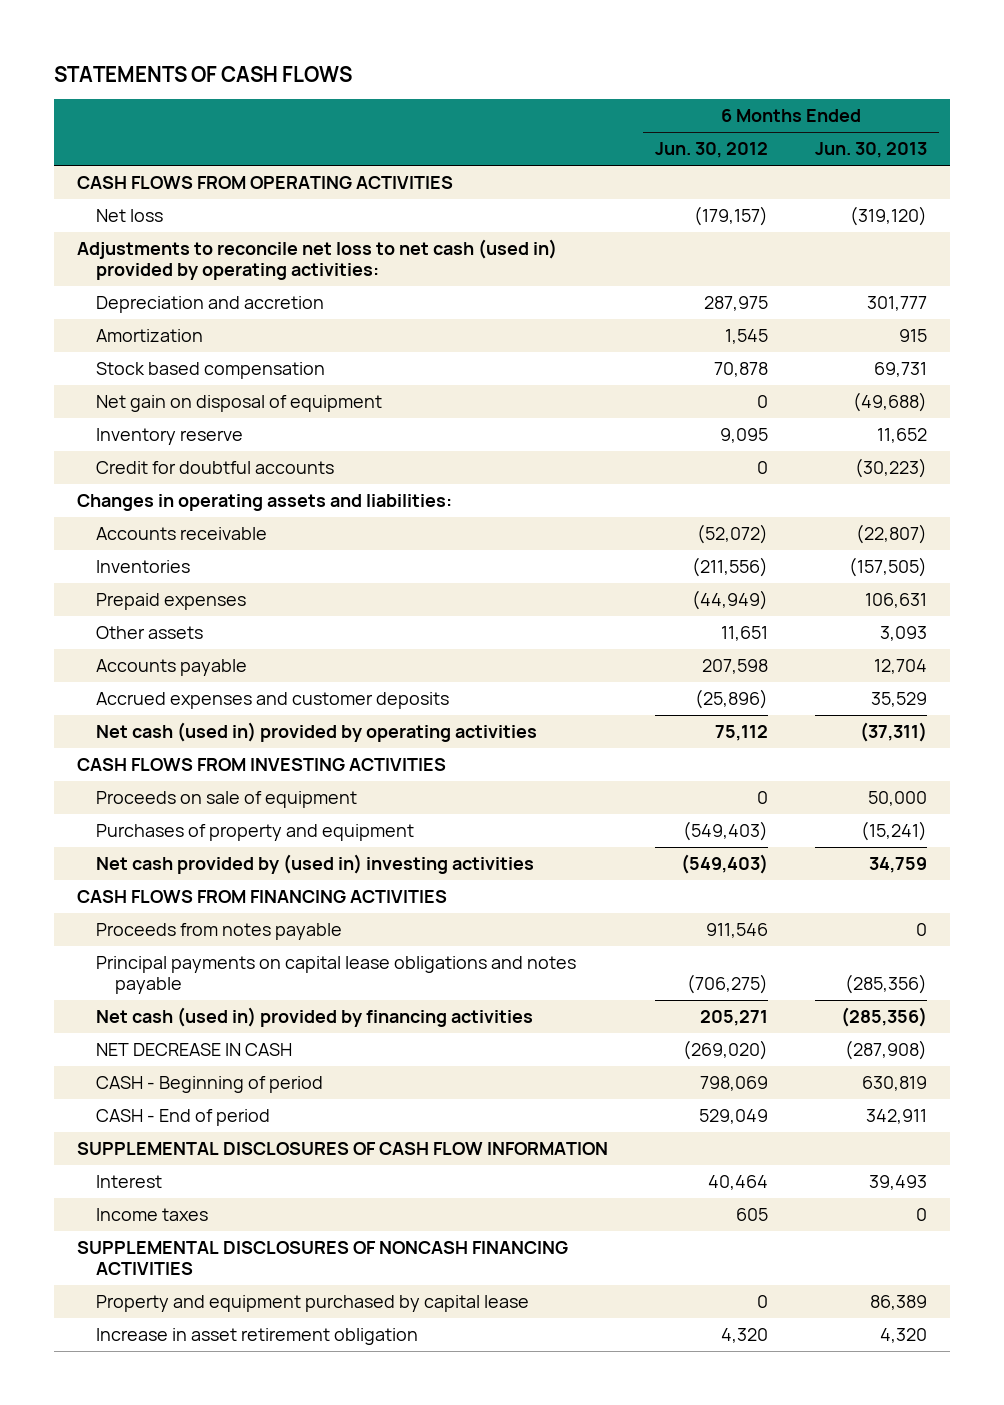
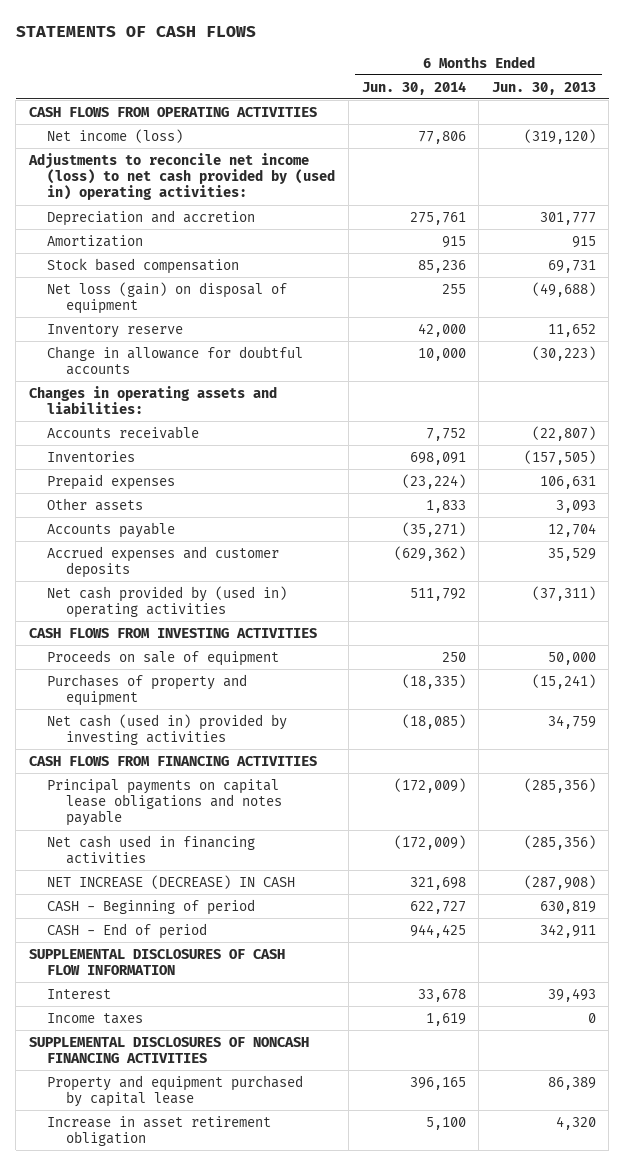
- | 6 Months Ended Jun. 30, 2012 | 6 Months Ended Jun. 30, 2013
+ | 6 Months Ended Jun. 30, 2014 | 6 Months Ended Jun. 30, 2013
- Net loss | (179,157) | (319,120)
- Adjustments to reconcile net loss to net cash (used in) provided by operating activities:
+ Net income (loss) | 77,806 | (319,120)
+ Adjustments to reconcile net income (loss) to net cash provided by (used in) operating activities:
- Net gain on disposal of equipment | 0 | (49,688)
+ Net loss (gain) on disposal of equipment | 255 | (49,688)
- Credit for doubtful accounts | 0 | (30,223)
+ Change in allowance for doubtful accounts | 10,000 | (30,223)
- Net cash (used in) provided by operating activities | 75,112 | (37,311)
+ Net cash provided by (used in) operating activities | 511,792 | (37,311)
- Net cash provided by (used in) investing activities | (549,403) | 34,759
+ Net cash (used in) provided by investing activities | (18,085) | 34,759
- Proceeds from notes payable | 911,546 | 0
- Net cash (used in) provided by financing activities | 205,271 | (285,356)
- NET DECREASE IN CASH | (269,020) | (287,908)
+ Net cash used in financing activities | (172,009) | (285,356)
+ NET INCREASE (DECREASE) IN CASH | 321,698 | (287,908)

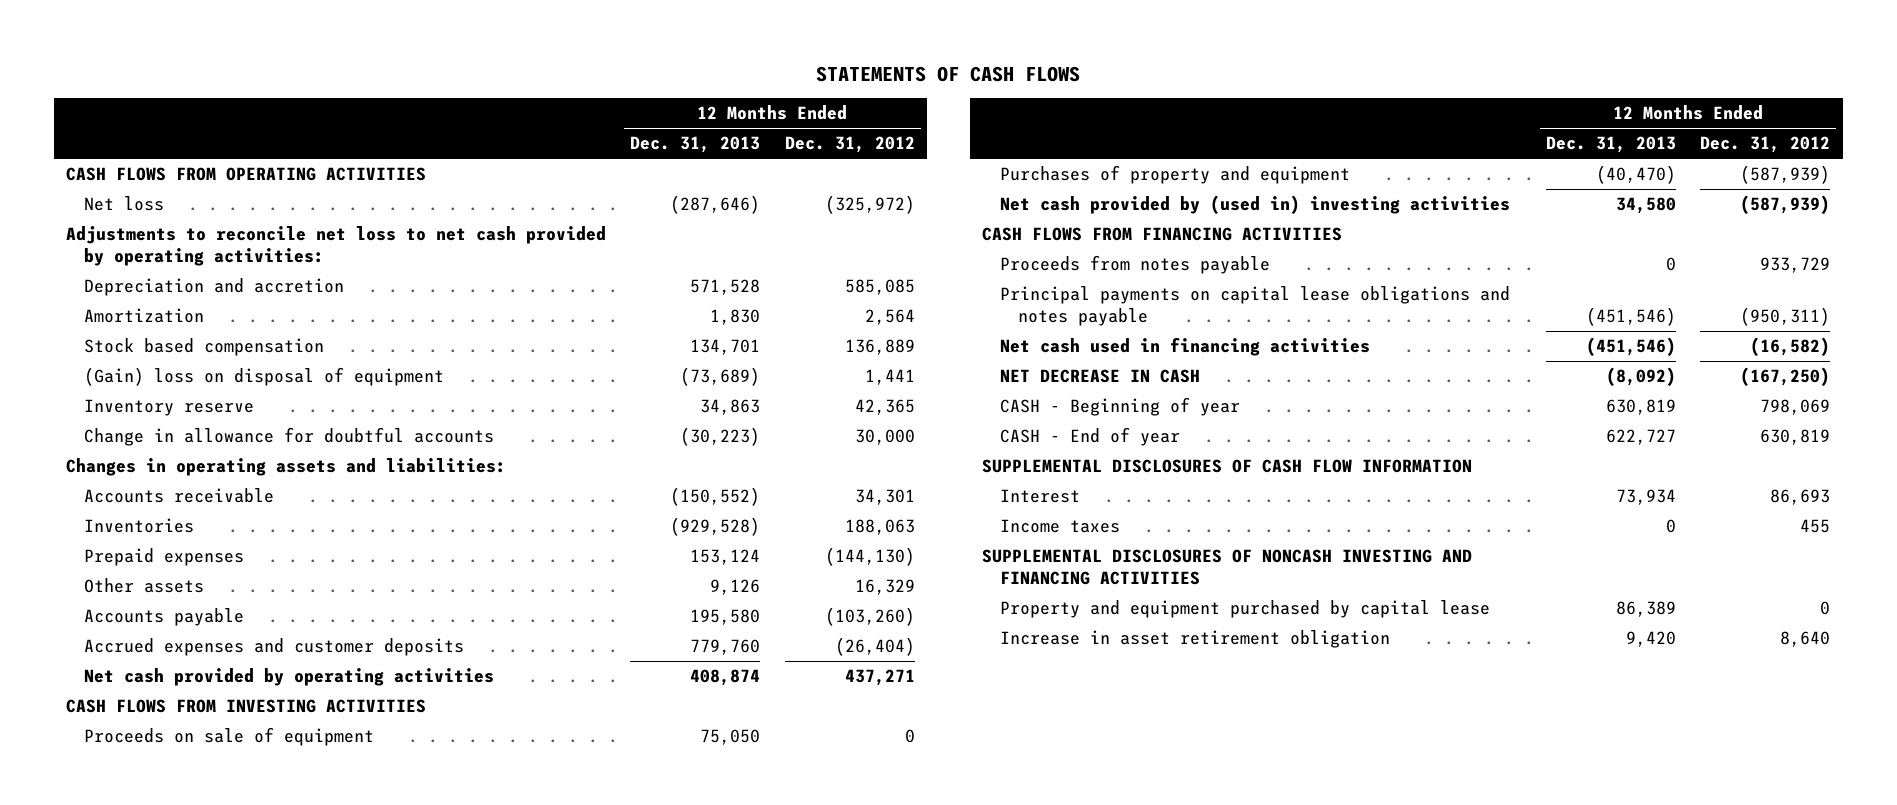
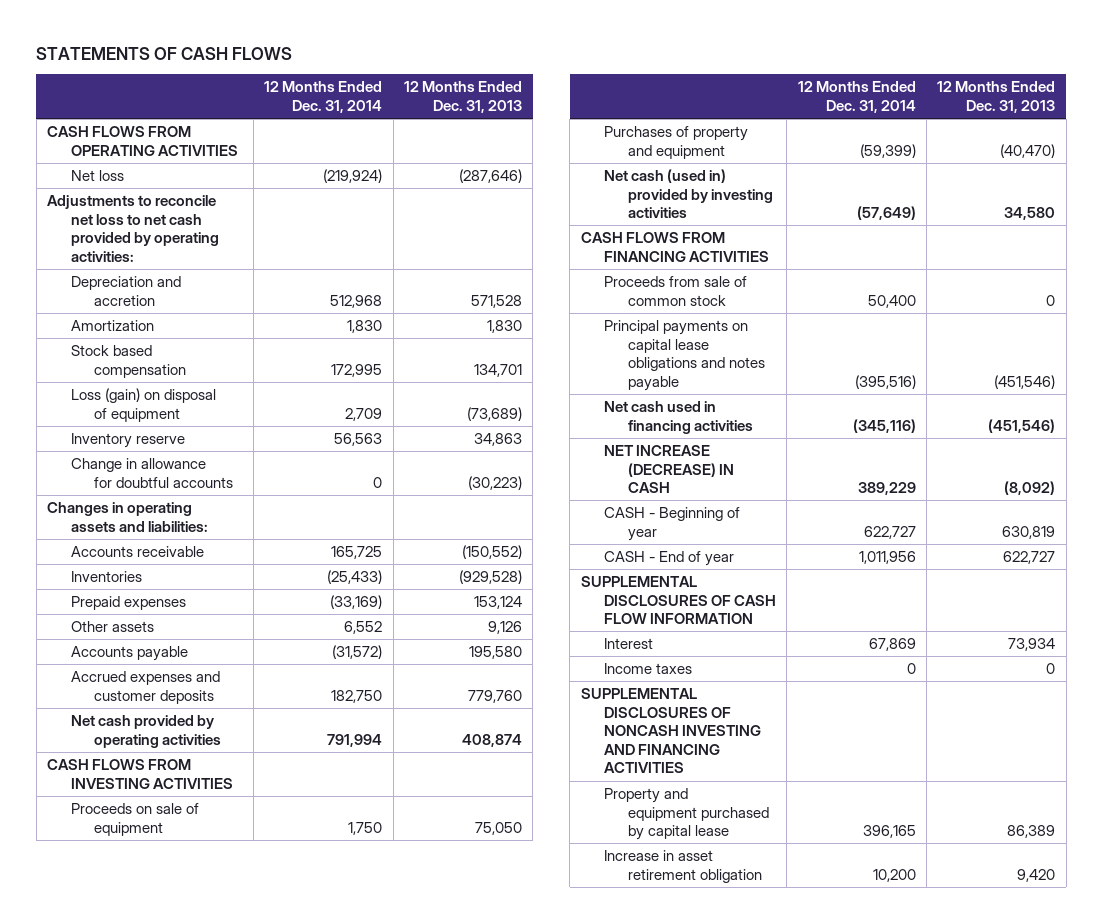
- | 12 Months Ended Dec. 31, 2013 | 12 Months Ended Dec. 31, 2012
+ | 12 Months Ended Dec. 31, 2014 | 12 Months Ended Dec. 31, 2013
- (Gain) loss on disposal of equipment | (73,689) | 1,441
+ Loss (gain) on disposal of equipment | 2,709 | (73,689)
- Net cash provided by (used in) investing activities | 34,580 | (587,939)
+ Net cash (used in) provided by investing activities | (57,649) | 34,580
- Proceeds from notes payable | 0 | 933,729
+ Proceeds from sale of common stock | 50,400 | 0
- NET DECREASE IN CASH | (8,092) | (167,250)
+ NET INCREASE (DECREASE) IN CASH | 389,229 | (8,092)

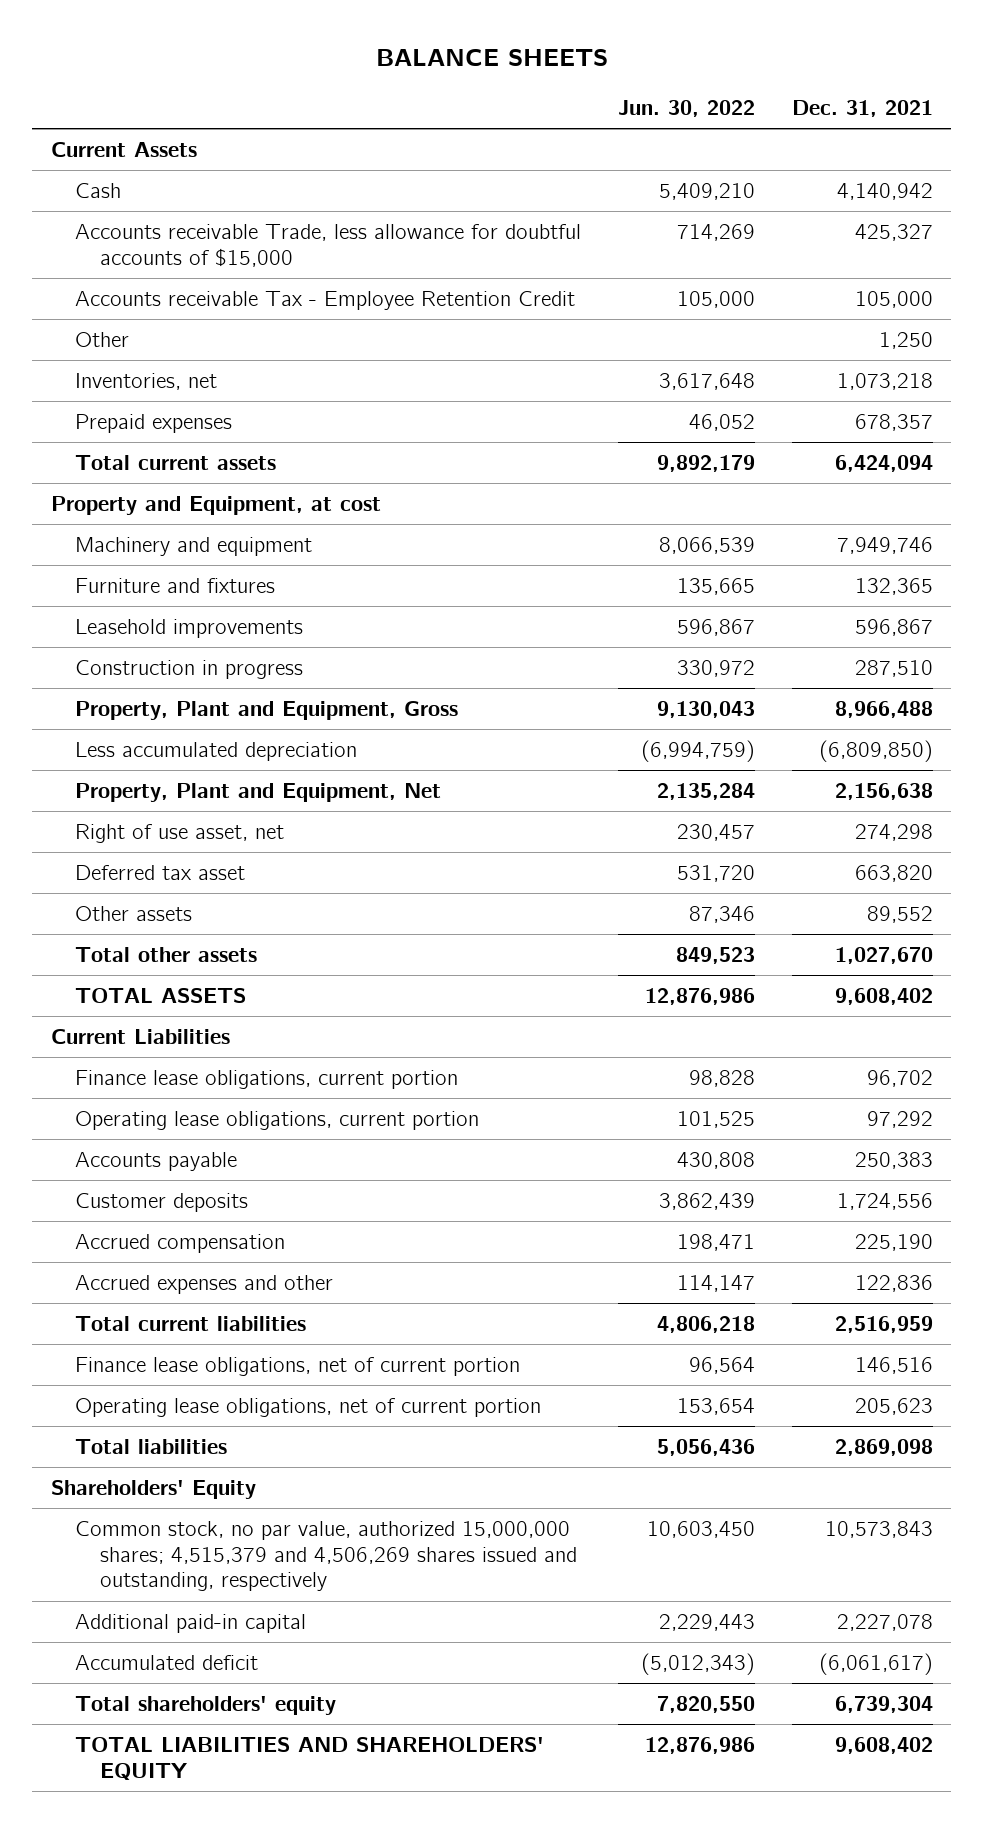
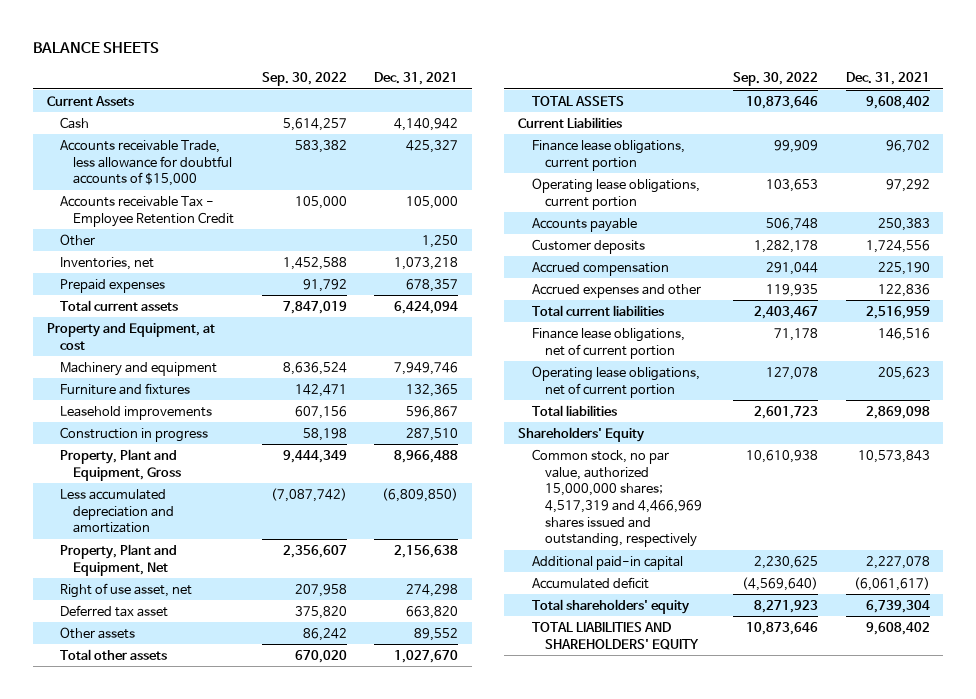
- | Jun. 30, 2022 | Dec. 31, 2021
+ | Sep. 30, 2022 | Dec. 31, 2021
- Less accumulated depreciation | (6,994,759) | (6,809,850)
+ Less accumulated depreciation and amortization | (7,087,742) | (6,809,850)
- Common stock, no par value, authorized 15,000,000 shares; 4,515,379 and 4,506,269 shares issued and outstanding, respectively | 10,603,450 | 10,573,843
+ Common stock, no par value, authorized 15,000,000 shares; 4,517,319 and 4,466,969 shares issued and outstanding, respectively | 10,610,938 | 10,573,843

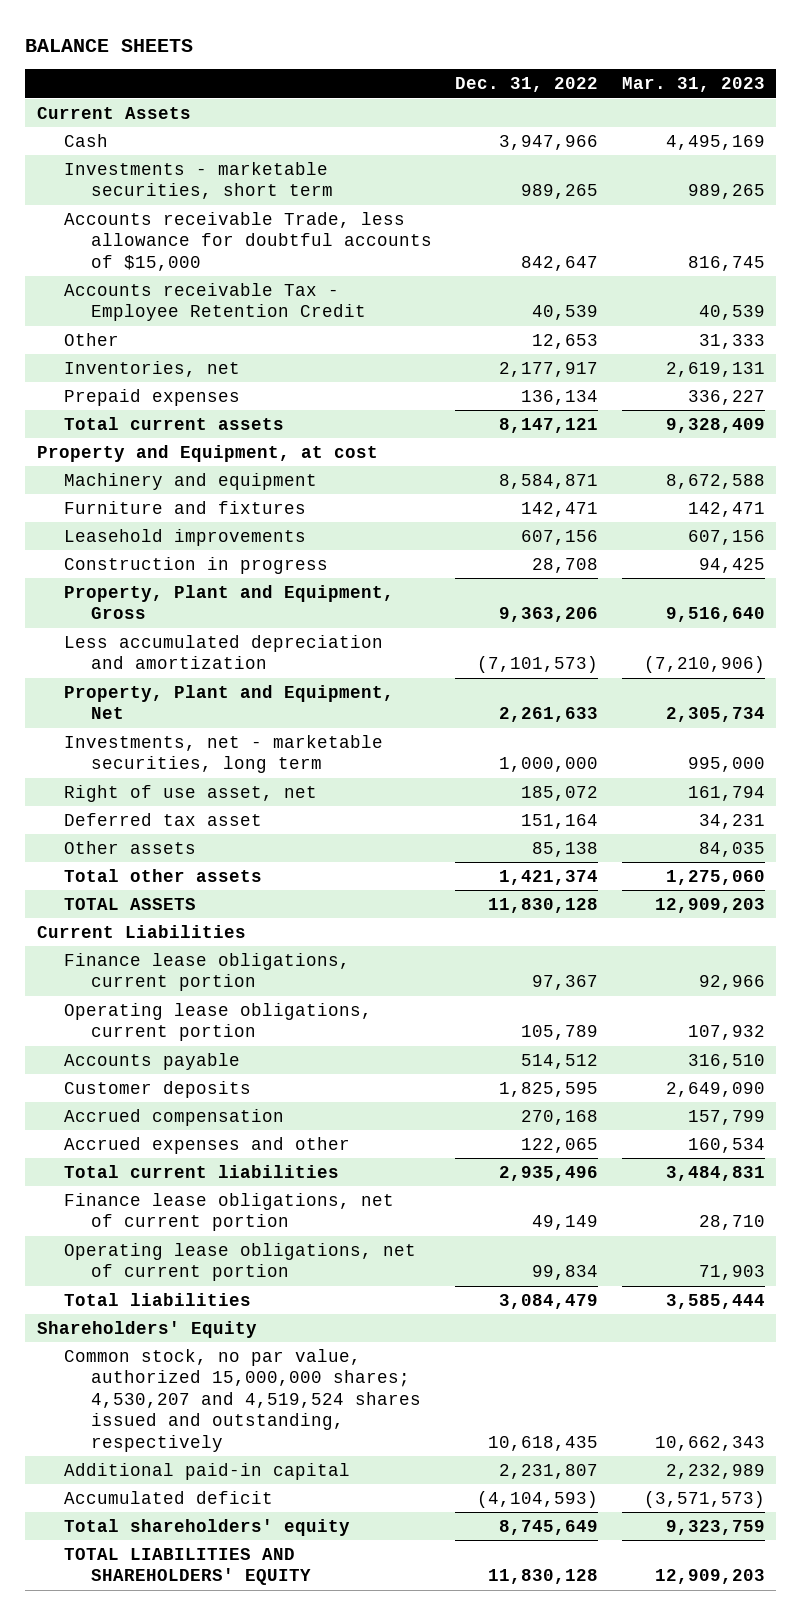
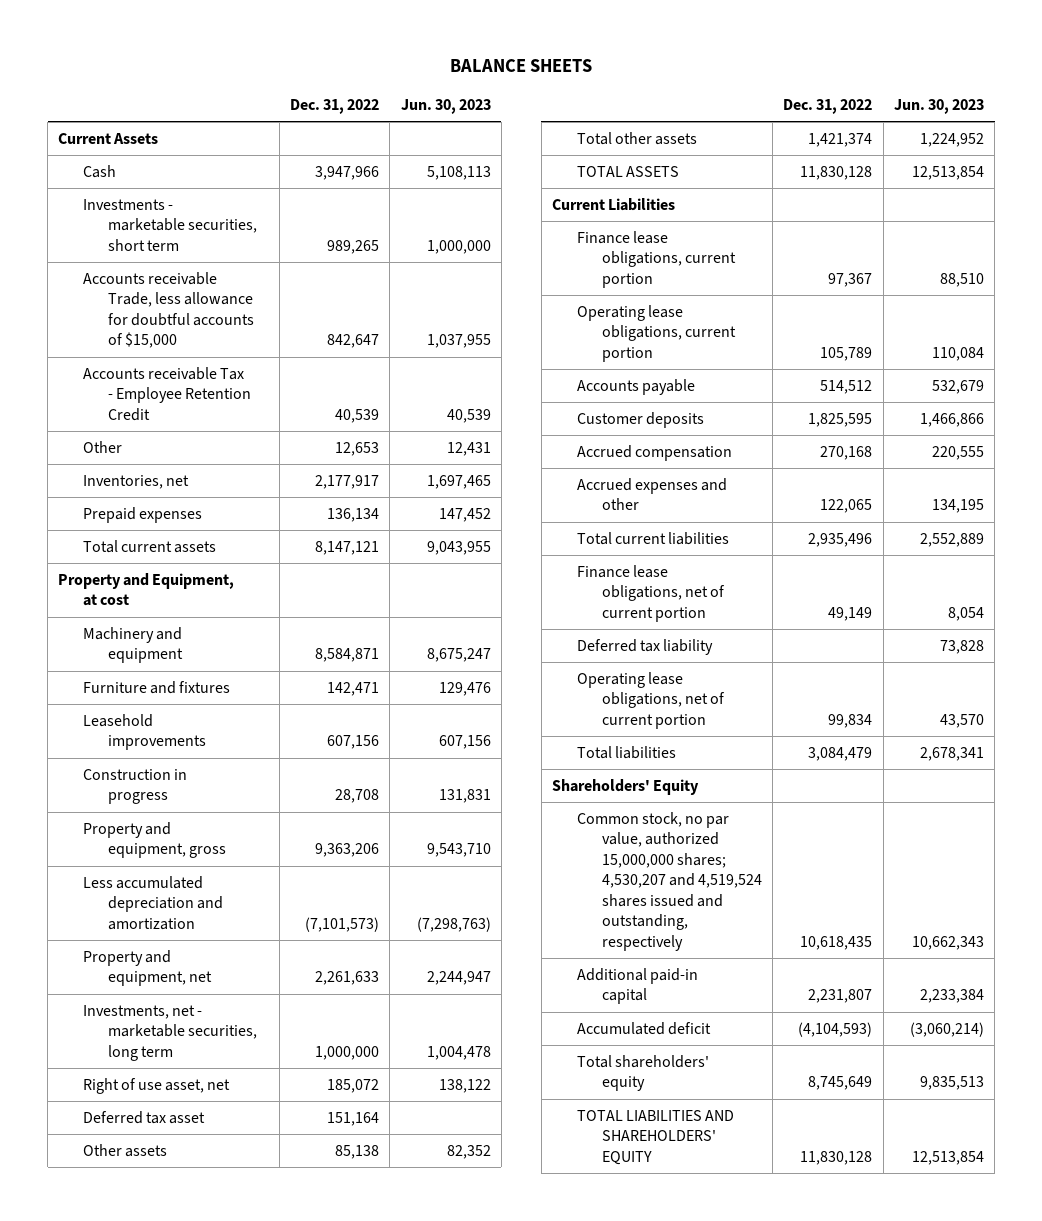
- | Dec. 31, 2022 | Mar. 31, 2023
+ | Dec. 31, 2022 | Jun. 30, 2023
- Property, Plant and Equipment, Gross | 9,363,206 | 9,516,640
+ Property and equipment, gross | 9,363,206 | 9,543,710
- Property, Plant and Equipment, Net | 2,261,633 | 2,305,734
+ Property and equipment, net | 2,261,633 | 2,244,947
+ Deferred tax liability | | 73,828

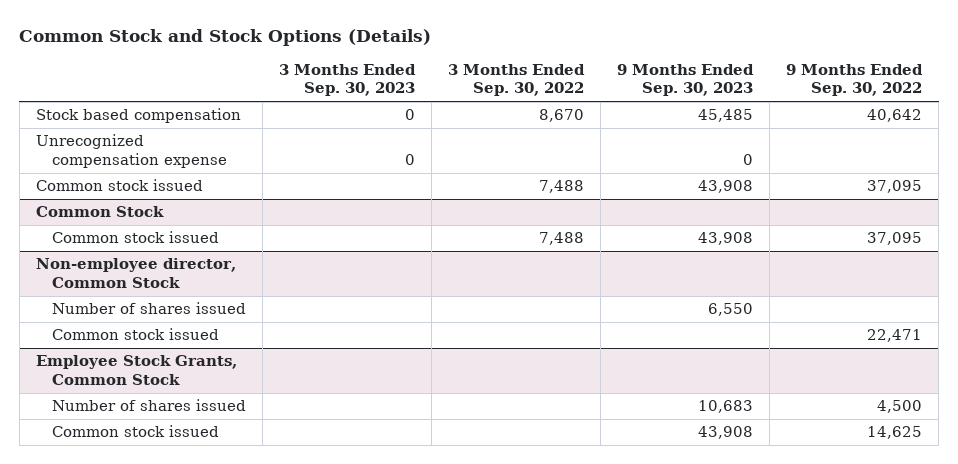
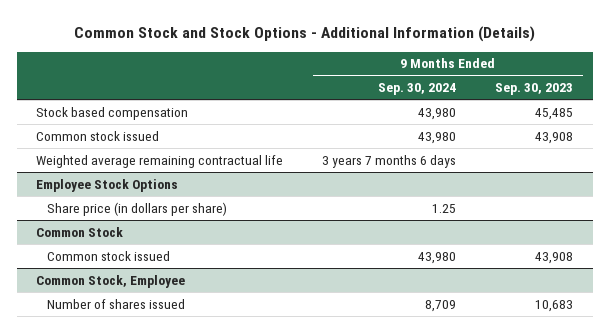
- Common Stock and Stock Options (Details)
+ Common Stock and Stock Options - Additional Information (Details)
- | 3 Months Ended Sep. 30, 2023 | 3 Months Ended Sep. 30, 2022 | 9 Months Ended Sep. 30, 2023 | 9 Months Ended Sep. 30, 2022
+ | 9 Months Ended Sep. 30, 2024 | 9 Months Ended Sep. 30, 2023
- Unrecognized compensation expense | 0 | | 0 |
+ Weighted average remaining contractual life | 3 years 7 months 6 days |
+ Employee Stock Options
+ Share price (in dollars per share) | 1.25 |
- Non-employee director, Common Stock
- Number of shares issued | | | 6,550 |
- Common stock issued | | | | 22,471
- Employee Stock Grants, Common Stock
+ Common Stock, Employee
- Common stock issued | | | 43,908 | 14,625

